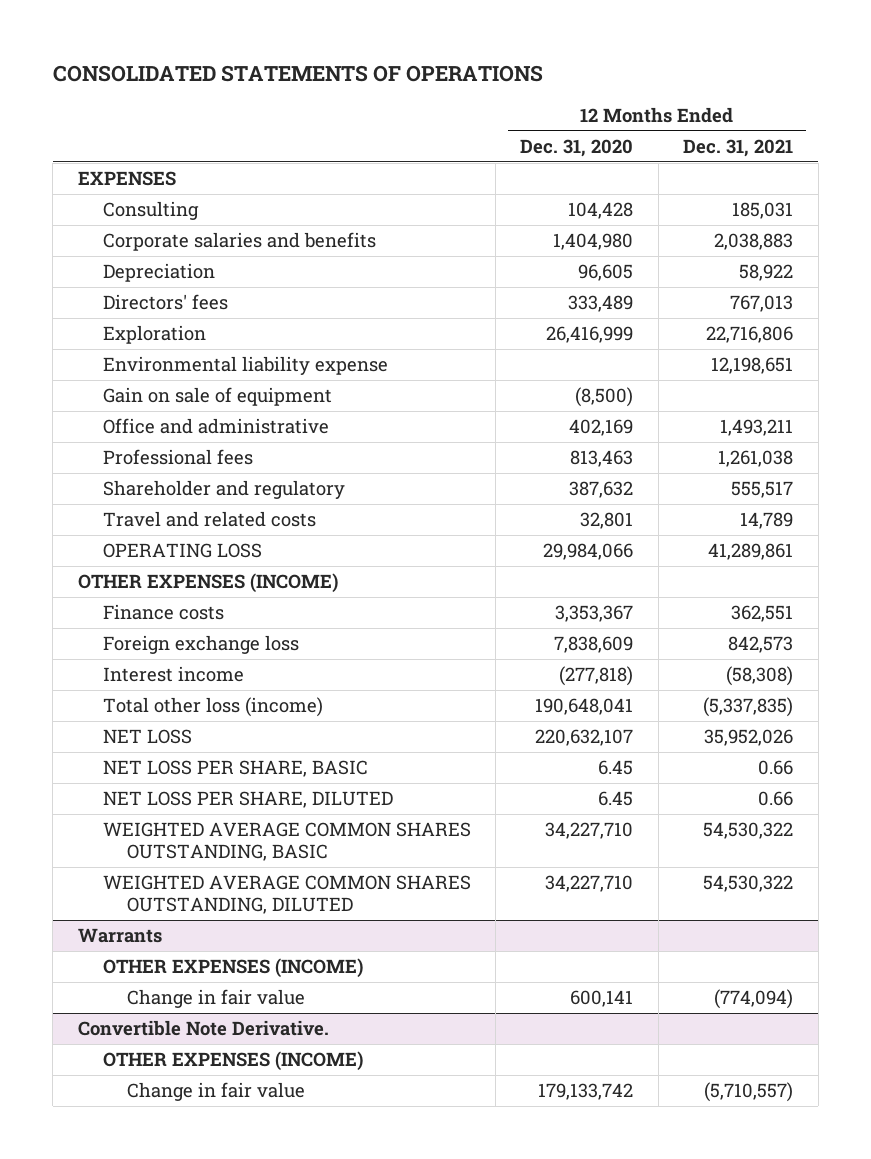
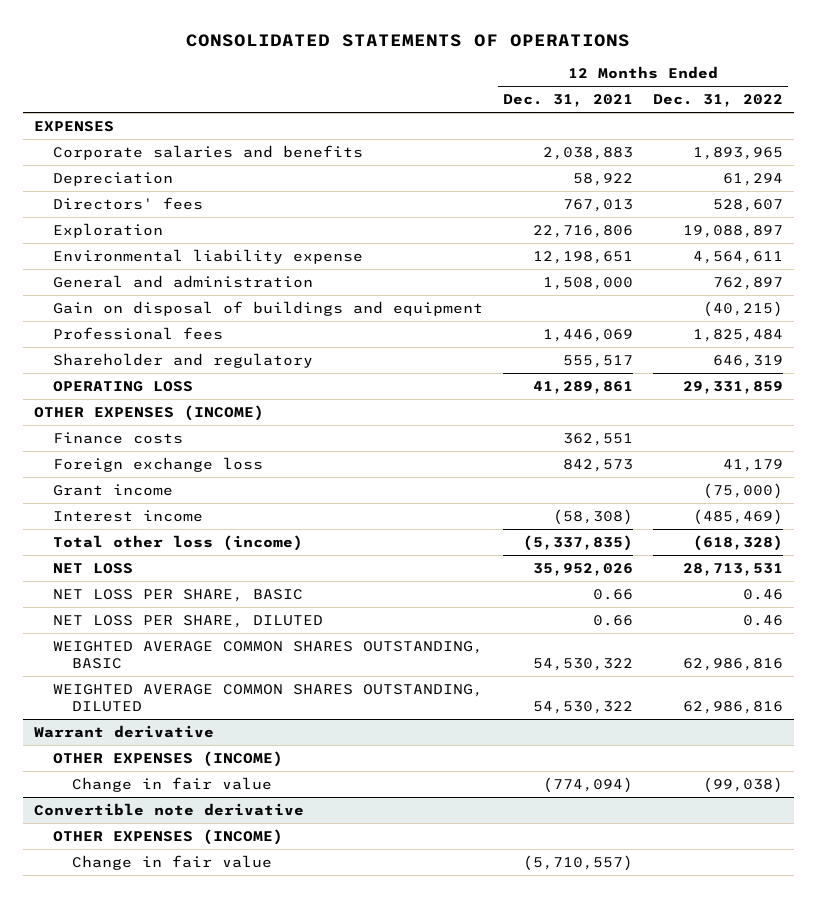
- | 12 Months Ended Dec. 31, 2020 | 12 Months Ended Dec. 31, 2021
+ | 12 Months Ended Dec. 31, 2021 | 12 Months Ended Dec. 31, 2022
- Consulting | 104,428 | 185,031
- Gain on sale of equipment | (8,500) |
- Office and administrative | 402,169 | 1,493,211
- Professional fees | 813,463 | 1,261,038
+ General and administration | 1,508,000 | 762,897
+ Gain on disposal of buildings and equipment | | (40,215)
+ Professional fees | 1,446,069 | 1,825,484
- Travel and related costs | 32,801 | 14,789
+ Grant income | | (75,000)
- Warrants
+ Warrant derivative
- Convertible Note Derivative.
+ Convertible note derivative

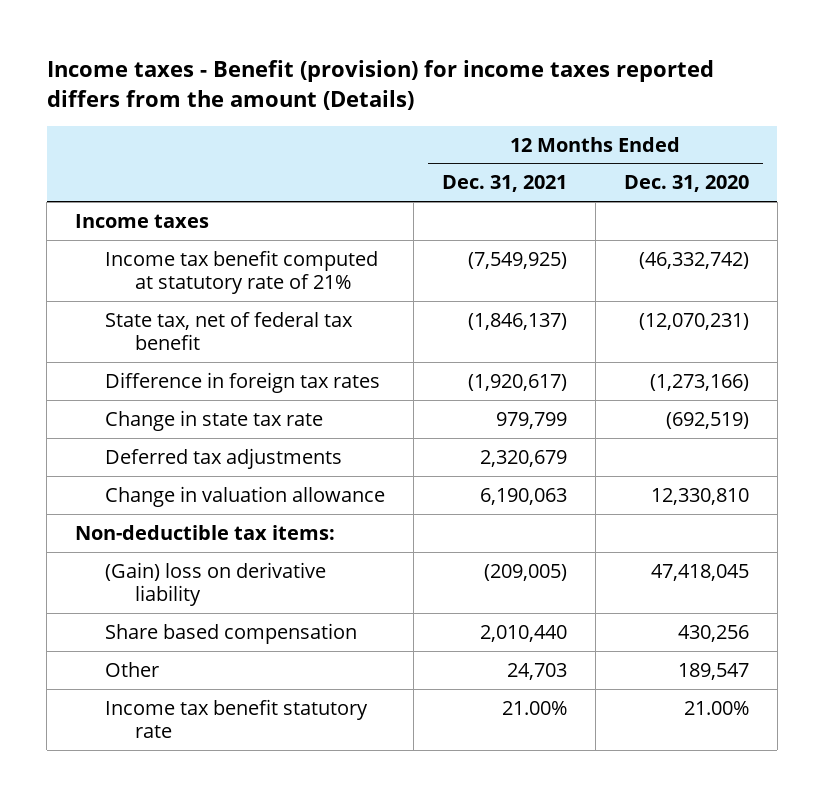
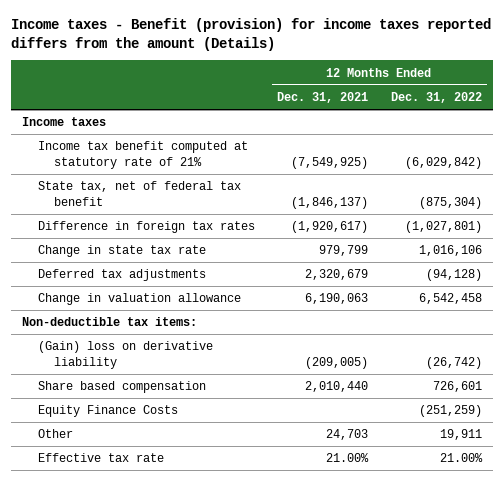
- | 12 Months Ended Dec. 31, 2021 | 12 Months Ended Dec. 31, 2020
+ | 12 Months Ended Dec. 31, 2021 | 12 Months Ended Dec. 31, 2022
+ Equity Finance Costs | | (251,259)
- Income tax benefit statutory rate | 21.00% | 21.00%
+ Effective tax rate | 21.00% | 21.00%

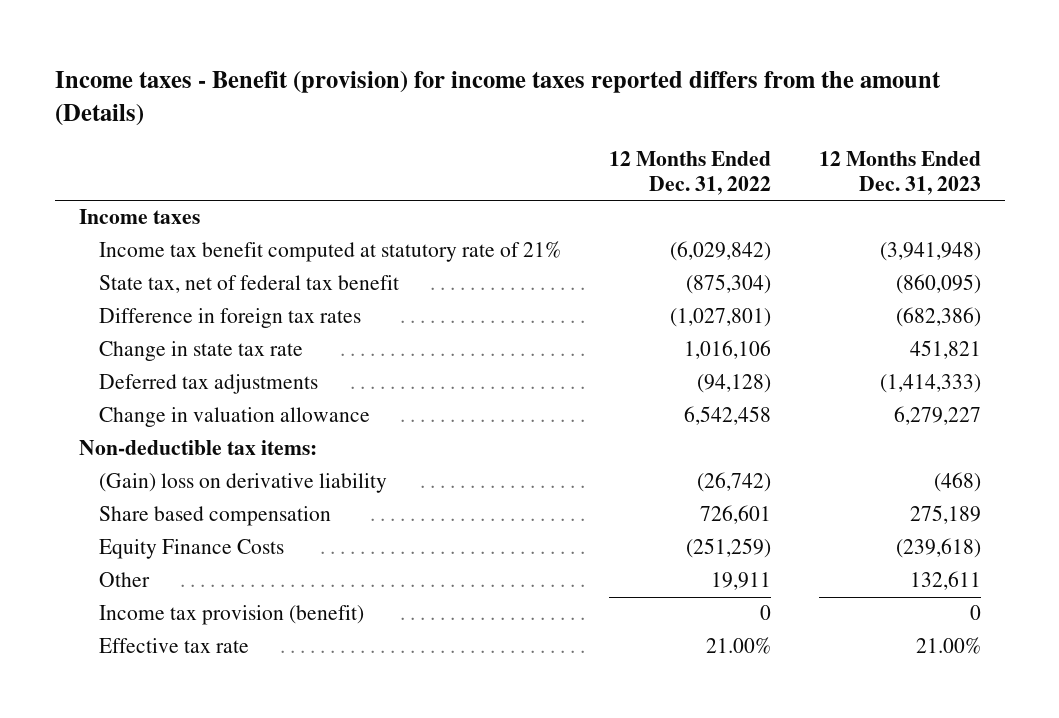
- | 12 Months Ended Dec. 31, 2021 | 12 Months Ended Dec. 31, 2022
+ | 12 Months Ended Dec. 31, 2022 | 12 Months Ended Dec. 31, 2023
+ Income tax provision (benefit) | 0 | 0

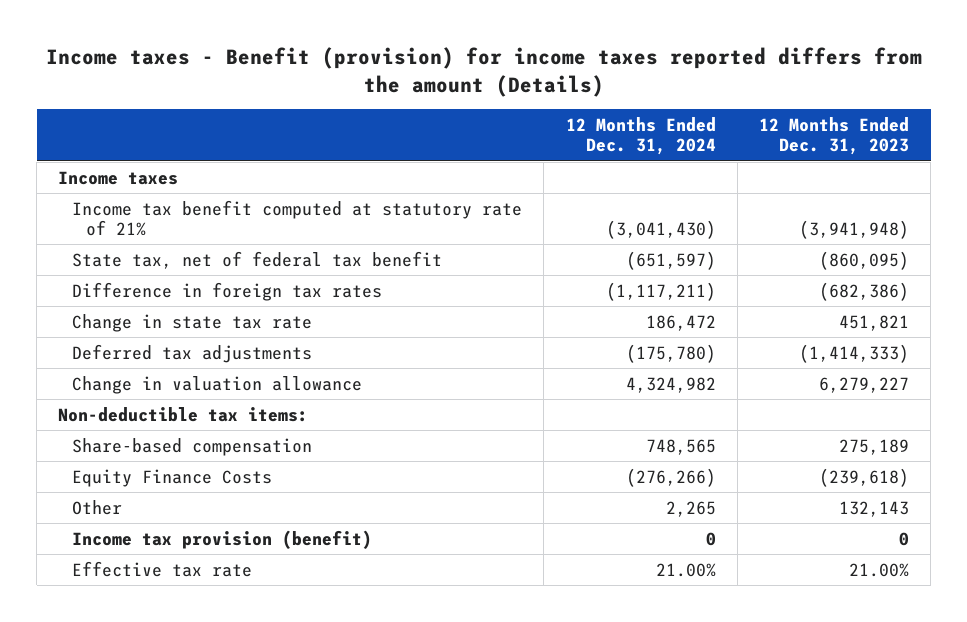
- | 12 Months Ended Dec. 31, 2022 | 12 Months Ended Dec. 31, 2023
+ | 12 Months Ended Dec. 31, 2024 | 12 Months Ended Dec. 31, 2023
- (Gain) loss on derivative liability | (26,742) | (468)
- Share based compensation | 726,601 | 275,189
+ Share-based compensation | 748,565 | 275,189
- Other | 19,911 | 132,611
+ Other | 2,265 | 132,143

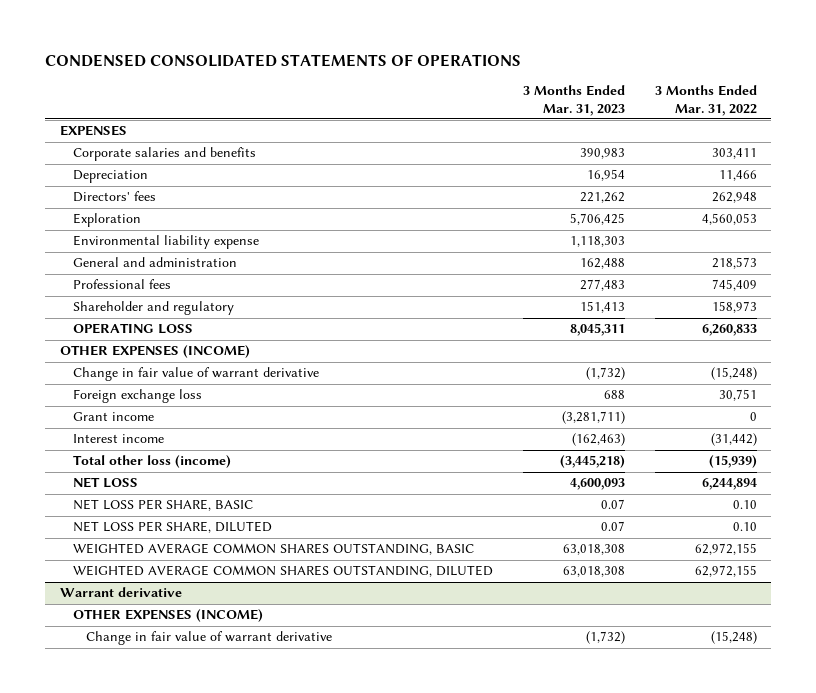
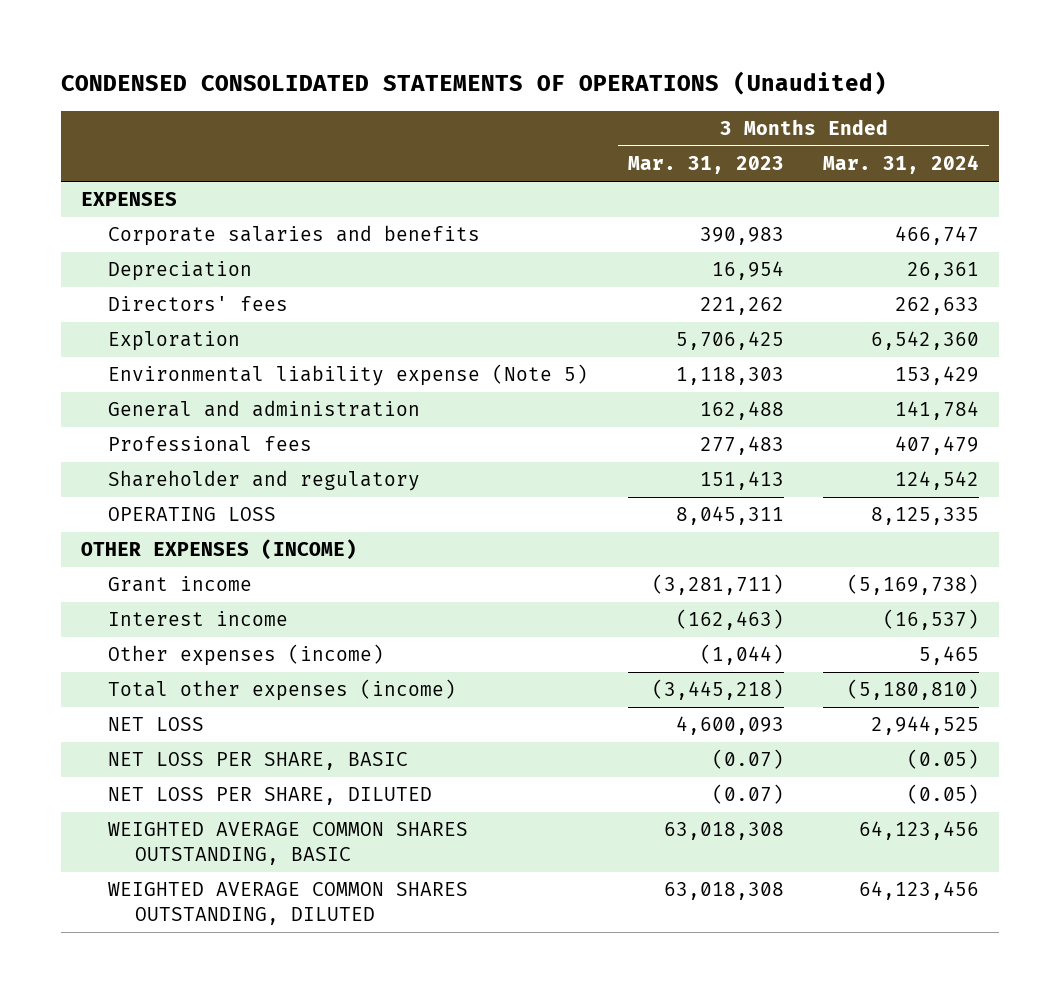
- CONDENSED CONSOLIDATED STATEMENTS OF OPERATIONS
+ CONDENSED CONSOLIDATED STATEMENTS OF OPERATIONS (Unaudited)
- | 3 Months Ended Mar. 31, 2023 | 3 Months Ended Mar. 31, 2022
+ | 3 Months Ended Mar. 31, 2023 | 3 Months Ended Mar. 31, 2024
- Environmental liability expense | 1,118,303 |
+ Environmental liability expense (Note 5) | 1,118,303 | 153,429
- Change in fair value of warrant derivative | (1,732) | (15,248)
- Foreign exchange loss | 688 | 30,751
- Total other loss (income) | (3,445,218) | (15,939)
+ Other expenses (income) | (1,044) | 5,465
+ Total other expenses (income) | (3,445,218) | (5,180,810)
- NET LOSS PER SHARE, BASIC | 0.07 | 0.10
- NET LOSS PER SHARE, DILUTED | 0.07 | 0.10
+ NET LOSS PER SHARE, BASIC | (0.07) | (0.05)
+ NET LOSS PER SHARE, DILUTED | (0.07) | (0.05)
- Warrant derivative
- OTHER EXPENSES (INCOME)
- Change in fair value of warrant derivative | (1,732) | (15,248)

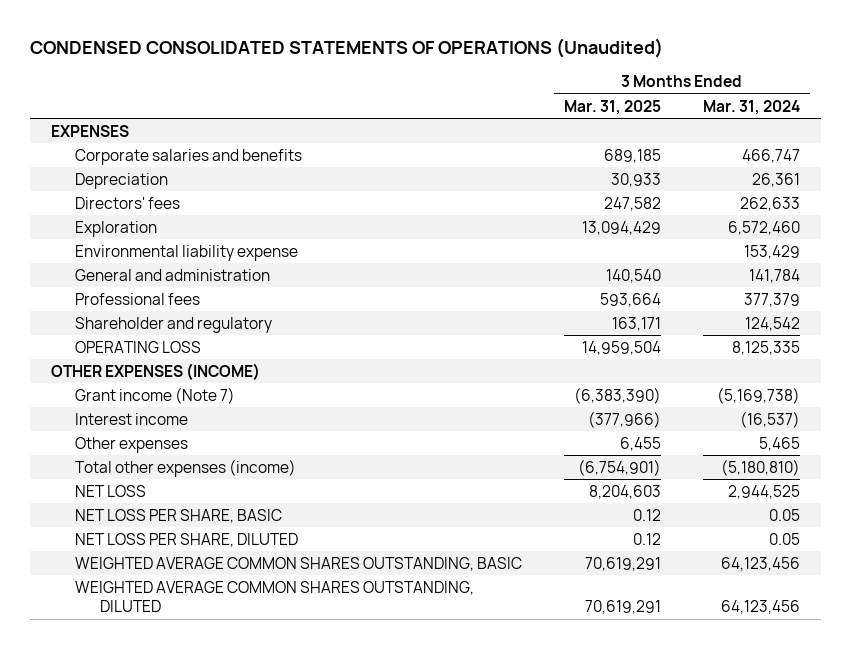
- | 3 Months Ended Mar. 31, 2023 | 3 Months Ended Mar. 31, 2024
+ | 3 Months Ended Mar. 31, 2025 | 3 Months Ended Mar. 31, 2024
- Exploration | 5,706,425 | 6,542,360
- Environmental liability expense (Note 5) | 1,118,303 | 153,429
+ Exploration | 13,094,429 | 6,572,460
+ Environmental liability expense | | 153,429
- Professional fees | 277,483 | 407,479
+ Professional fees | 593,664 | 377,379
- Grant income | (3,281,711) | (5,169,738)
+ Grant income (Note 7) | (6,383,390) | (5,169,738)
- Other expenses (income) | (1,044) | 5,465
+ Other expenses | 6,455 | 5,465
- NET LOSS PER SHARE, BASIC | (0.07) | (0.05)
- NET LOSS PER SHARE, DILUTED | (0.07) | (0.05)
+ NET LOSS PER SHARE, BASIC | 0.12 | 0.05
+ NET LOSS PER SHARE, DILUTED | 0.12 | 0.05

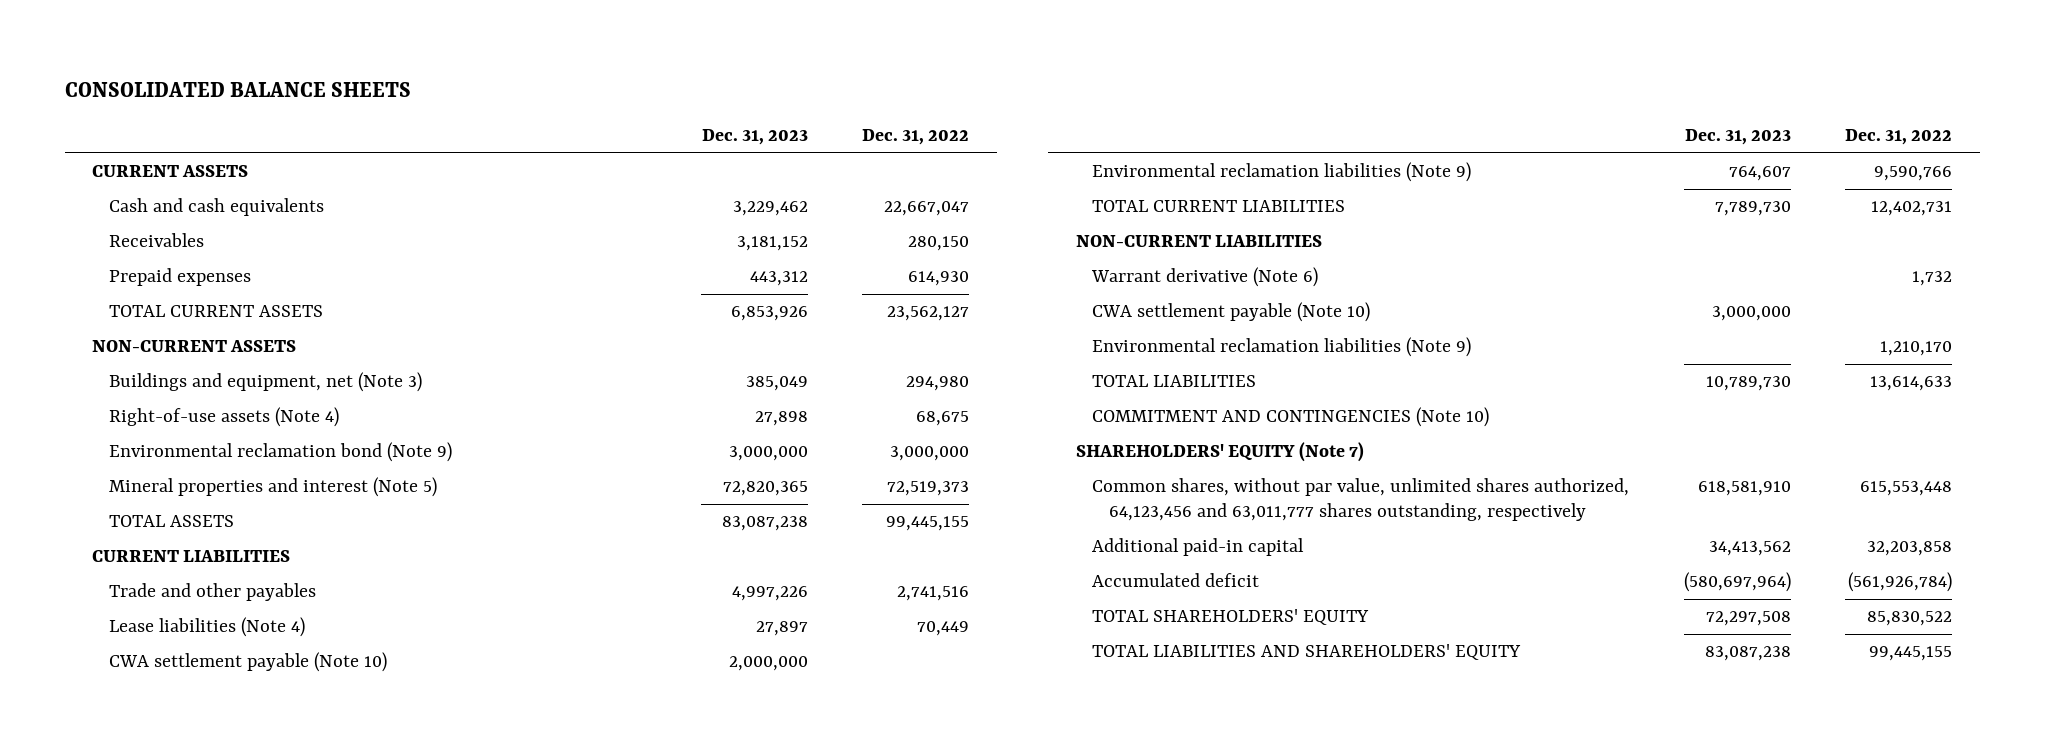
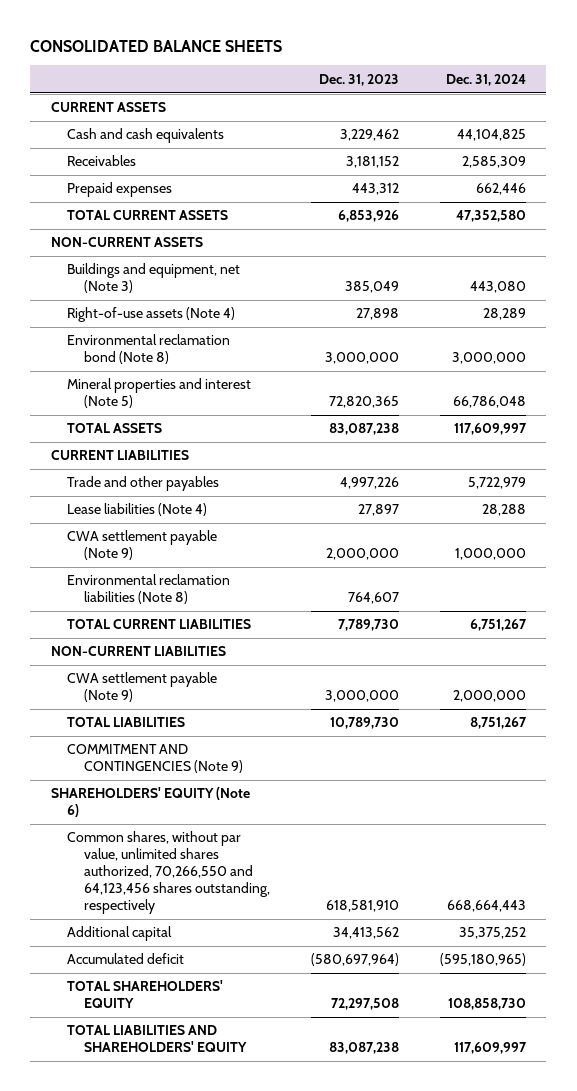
- | Dec. 31, 2023 | Dec. 31, 2022
+ | Dec. 31, 2023 | Dec. 31, 2024
- Environmental reclamation bond (Note 9) | 3,000,000 | 3,000,000
+ Environmental reclamation bond (Note 8) | 3,000,000 | 3,000,000
- CWA settlement payable (Note 10) | 2,000,000 |
- Environmental reclamation liabilities (Note 9) | 764,607 | 9,590,766
+ CWA settlement payable (Note 9) | 2,000,000 | 1,000,000
+ Environmental reclamation liabilities (Note 8) | 764,607 |
- Warrant derivative (Note 6) | | 1,732
- CWA settlement payable (Note 10) | 3,000,000 |
- Environmental reclamation liabilities (Note 9) | | 1,210,170
+ CWA settlement payable (Note 9) | 3,000,000 | 2,000,000
- COMMITMENT AND CONTINGENCIES (Note 10)
- SHAREHOLDERS' EQUITY (Note 7)
- Common shares, without par value, unlimited shares authorized, 64,123,456 and 63,011,777 shares outstanding, respectively | 618,581,910 | 615,553,448
- Additional paid-in capital | 34,413,562 | 32,203,858
+ COMMITMENT AND CONTINGENCIES (Note 9)
+ SHAREHOLDERS' EQUITY (Note 6)
+ Common shares, without par value, unlimited shares authorized, 70,266,550 and 64,123,456 shares outstanding, respectively | 618,581,910 | 668,664,443
+ Additional capital | 34,413,562 | 35,375,252

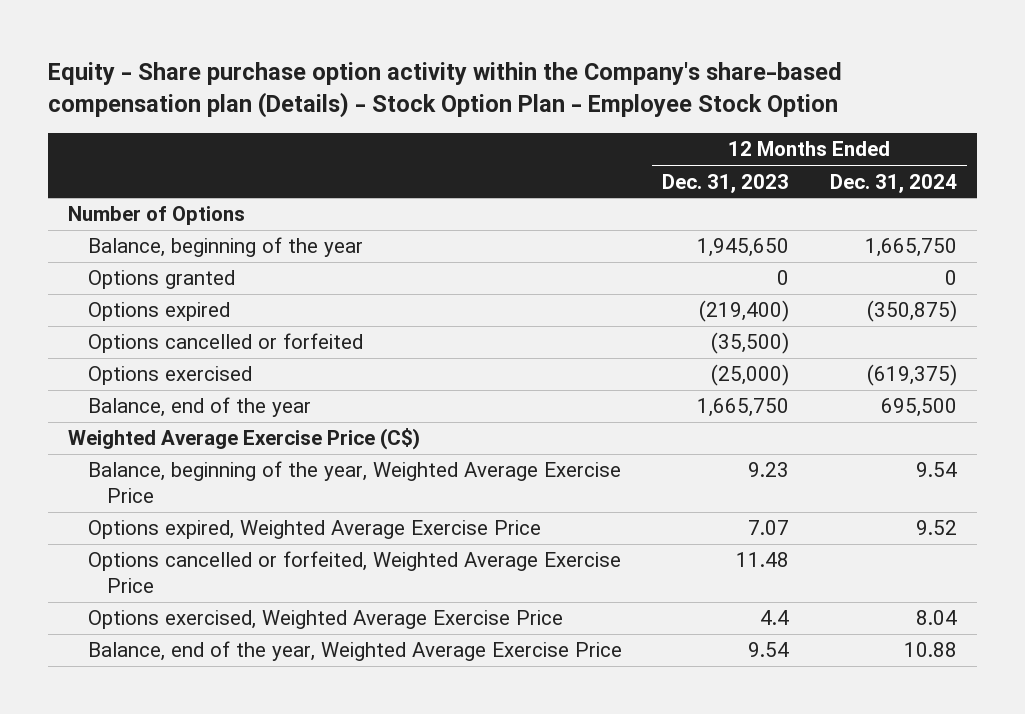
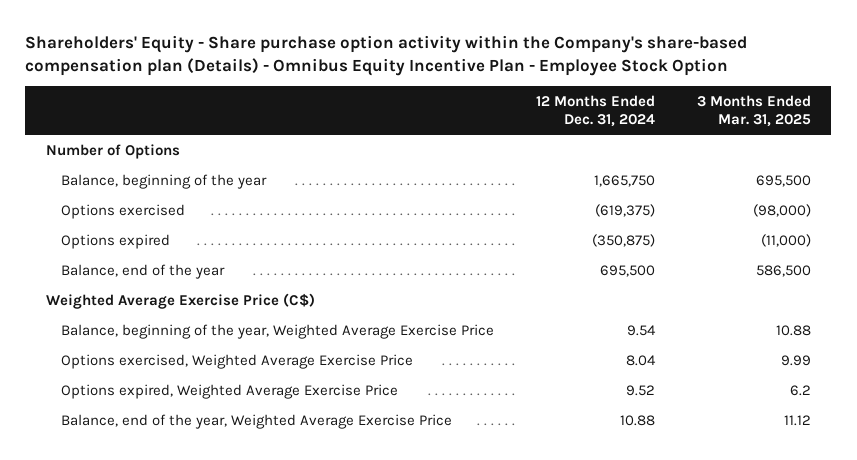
- Equity - Share purchase option activity within the Company's share-based compensation plan (Details) - Stock Option Plan - Employee Stock Option
+ Shareholders' Equity - Share purchase option activity within the Company's share-based compensation plan (Details) - Omnibus Equity Incentive Plan - Employee Stock Option
- | 12 Months Ended Dec. 31, 2023 | 12 Months Ended Dec. 31, 2024
+ | 12 Months Ended Dec. 31, 2024 | 3 Months Ended Mar. 31, 2025
- Options granted | 0 | 0
- Options cancelled or forfeited | (35,500) |
moved down: Options expired | (350,875) | (11,000)
- Options cancelled or forfeited, Weighted Average Exercise Price | 11.48 |
moved down: Options expired, Weighted Average Exercise Price | 9.52 | 6.2

